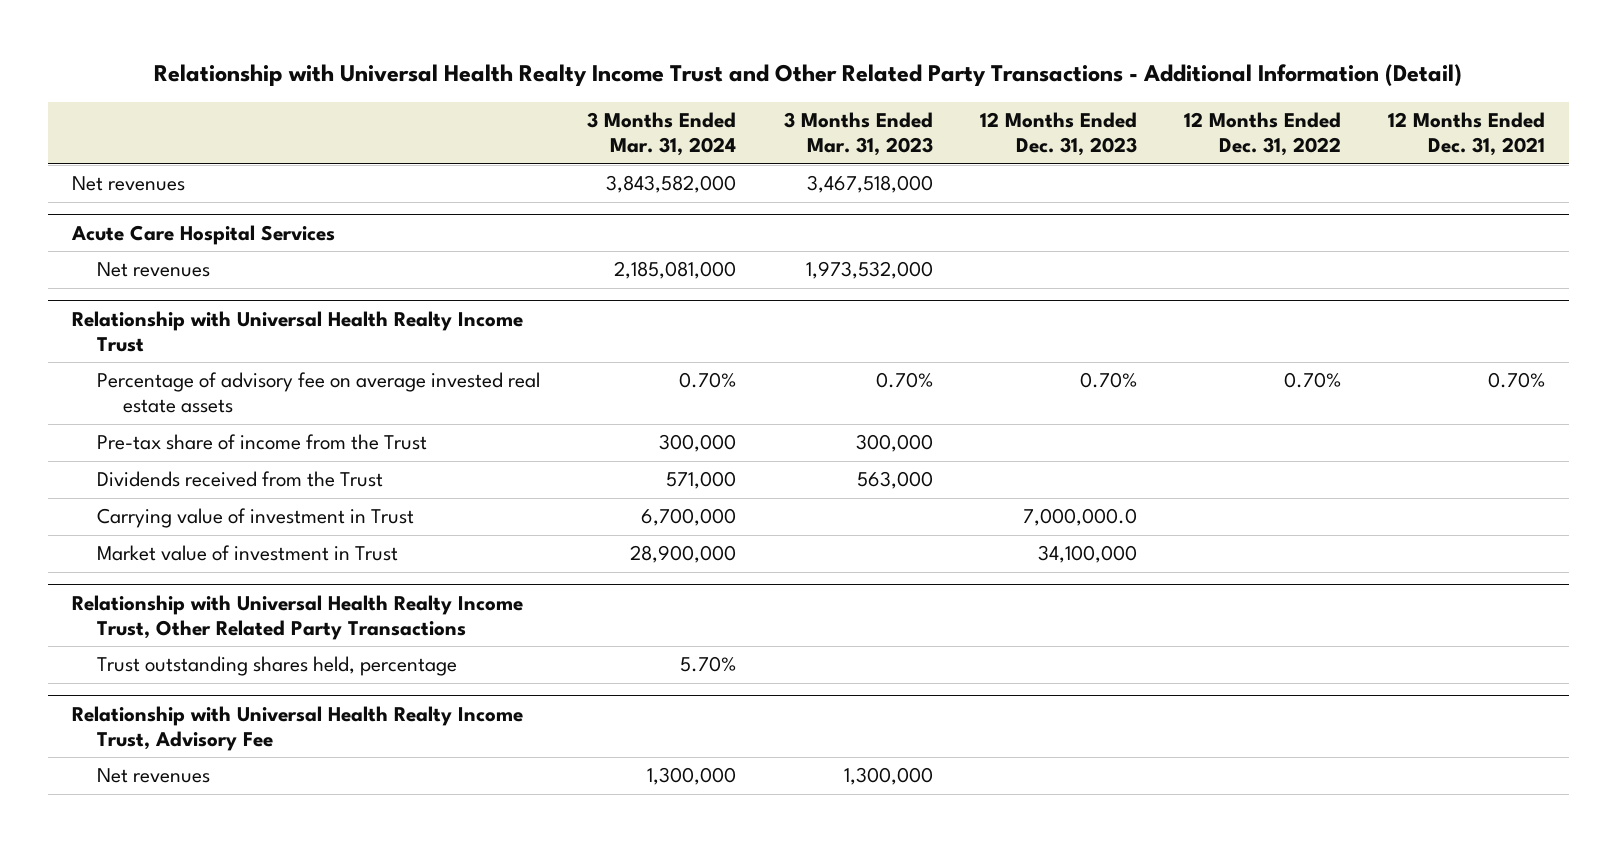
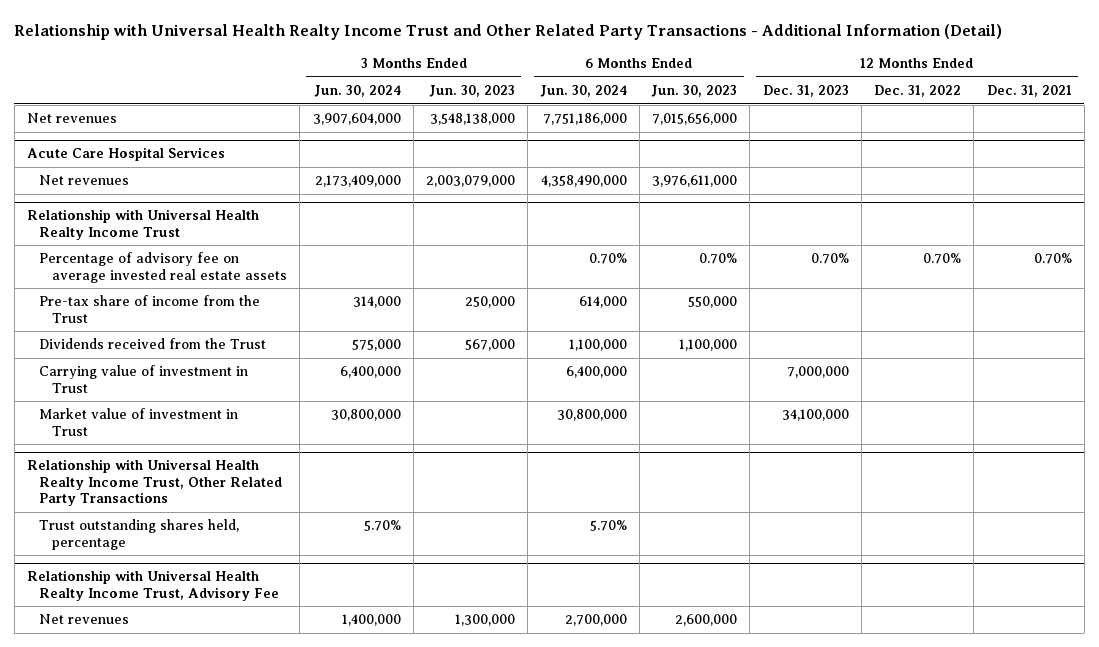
- | 3 Months Ended Mar. 31, 2024 | 3 Months Ended Mar. 31, 2023 | 12 Months Ended Dec. 31, 2023 | 12 Months Ended Dec. 31, 2022 | 12 Months Ended Dec. 31, 2021
+ | 3 Months Ended Jun. 30, 2024 | 3 Months Ended Jun. 30, 2023 | 6 Months Ended Jun. 30, 2024 | 6 Months Ended Jun. 30, 2023 | 12 Months Ended Dec. 31, 2023 | 12 Months Ended Dec. 31, 2022 | 12 Months Ended Dec. 31, 2021
@ Relationship with Universal Health Realty Income Trust
- Carrying value of investment in Trust | 6,700,000 | | 7,000,000.0 | |
+ Carrying value of investment in Trust | 6,400,000 | | 6,400,000 | | 7,000,000 | |

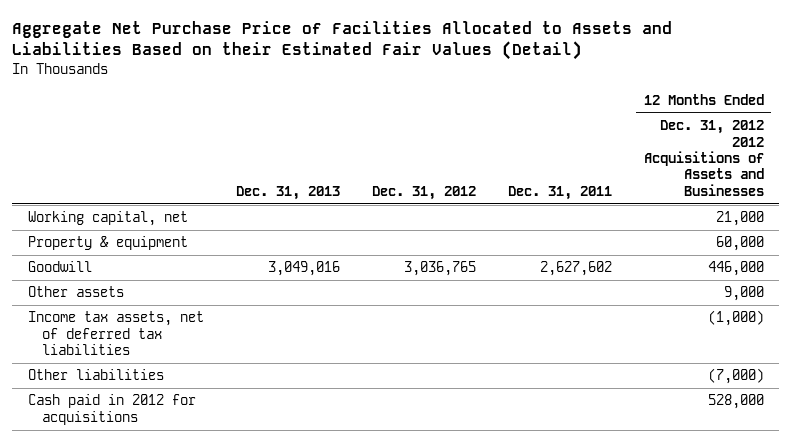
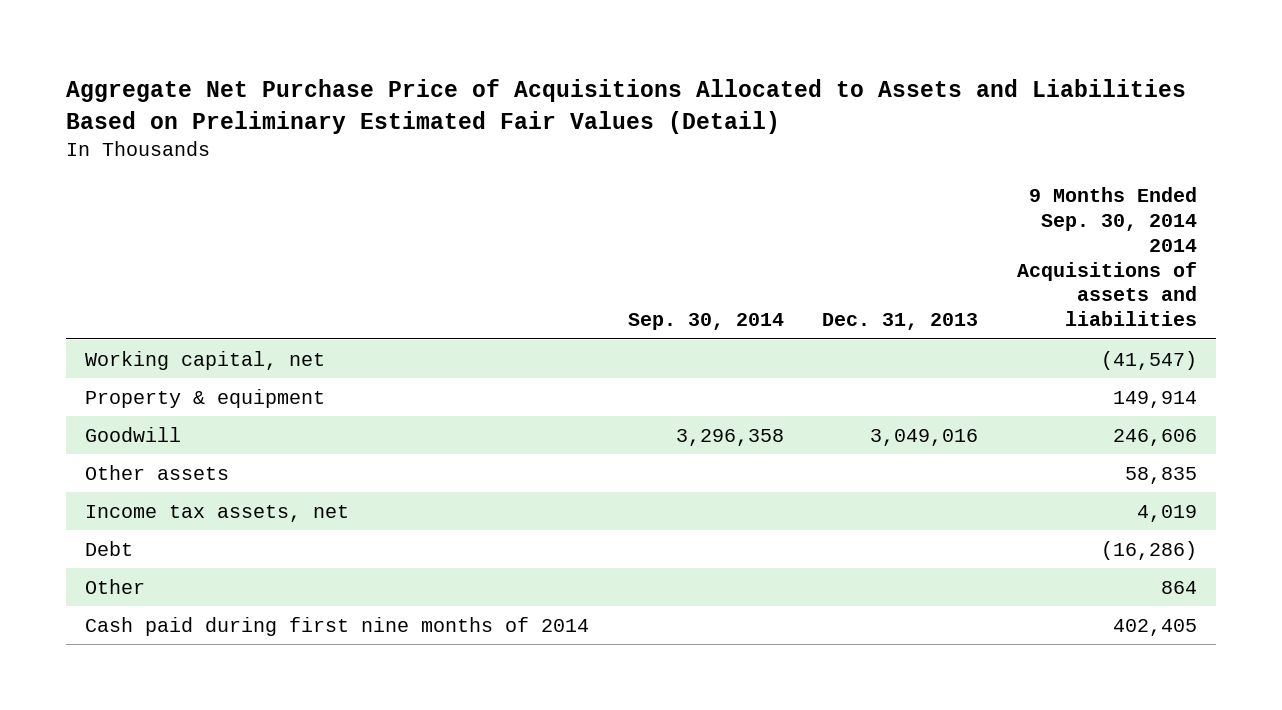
- Aggregate Net Purchase Price of Facilities Allocated to Assets and Liabilities Based on their Estimated Fair Values (Detail)
+ Aggregate Net Purchase Price of Acquisitions Allocated to Assets and Liabilities Based on Preliminary Estimated Fair Values (Detail)
- | Dec. 31, 2013 | Dec. 31, 2012 | Dec. 31, 2011 | 12 Months Ended Dec. 31, 2012 2012 Acquisitions of Assets and Businesses
+ | Sep. 30, 2014 | Dec. 31, 2013 | 9 Months Ended Sep. 30, 2014 2014 Acquisitions of assets and liabilities
- Income tax assets, net of deferred tax liabilities | | | | (1,000)
- Other liabilities | | | | (7,000)
- Cash paid in 2012 for acquisitions | | | | 528,000
+ Income tax assets, net | | | 4,019
+ Debt | | | (16,286)
+ Other | | | 864
+ Cash paid during first nine months of 2014 | | | 402,405

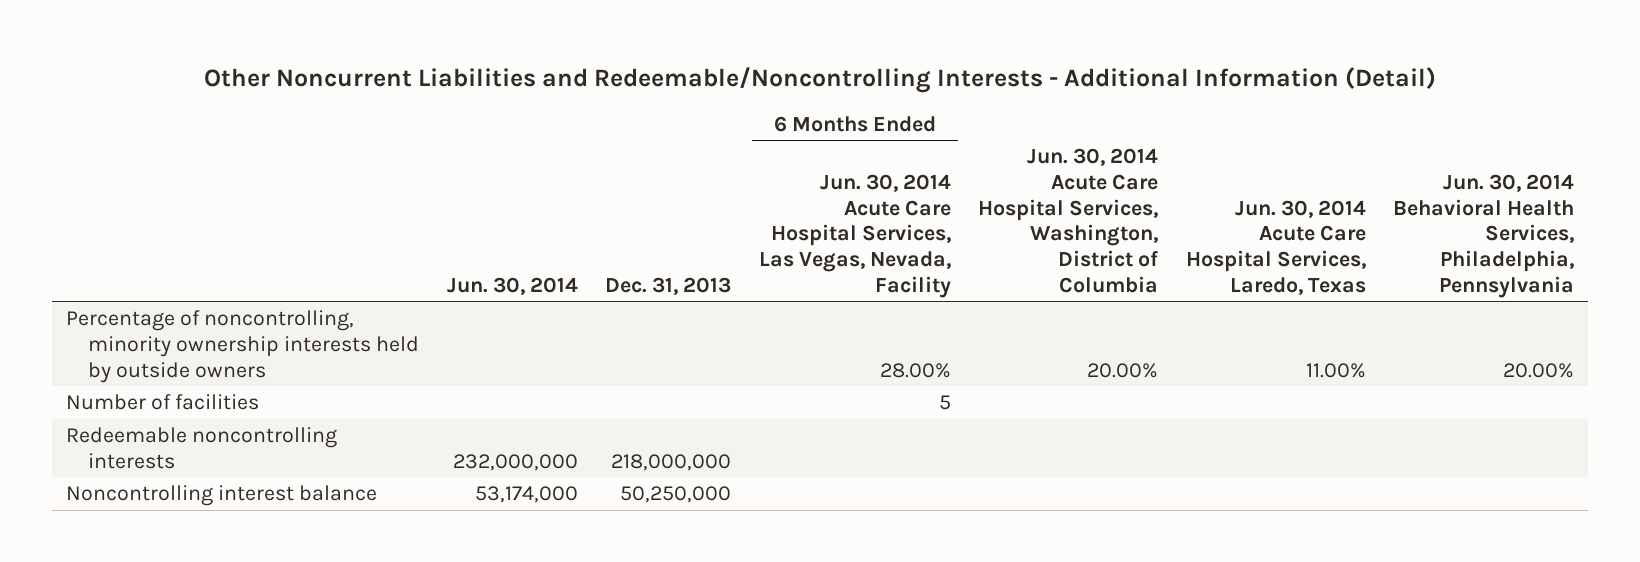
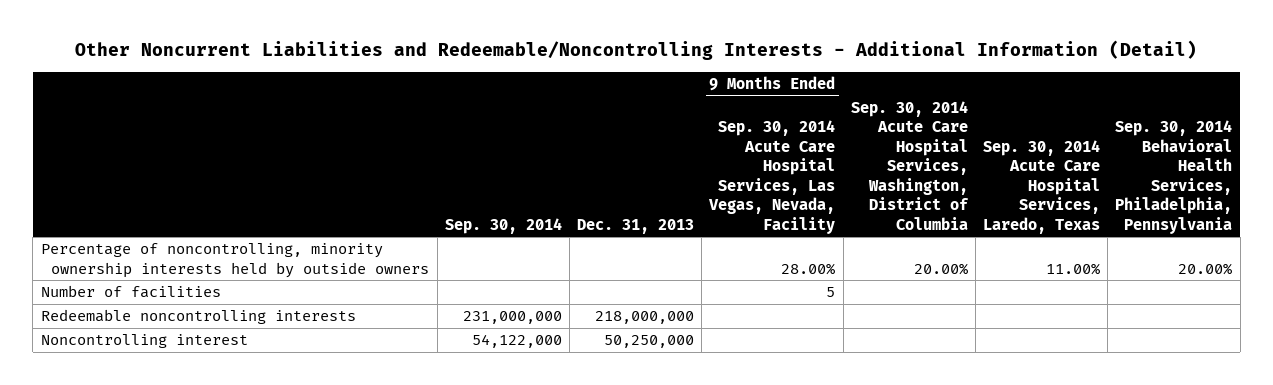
- | Jun. 30, 2014 | Dec. 31, 2013 | 6 Months Ended Jun. 30, 2014 Acute Care Hospital Services, Las Vegas, Nevada, Facility | Jun. 30, 2014 Acute Care Hospital Services, Washington, District of Columbia | Jun. 30, 2014 Acute Care Hospital Services, Laredo, Texas | Jun. 30, 2014 Behavioral Health Services, Philadelphia, Pennsylvania
+ | Sep. 30, 2014 | Dec. 31, 2013 | 9 Months Ended Sep. 30, 2014 Acute Care Hospital Services, Las Vegas, Nevada, Facility | Sep. 30, 2014 Acute Care Hospital Services, Washington, District of Columbia | Sep. 30, 2014 Acute Care Hospital Services, Laredo, Texas | Sep. 30, 2014 Behavioral Health Services, Philadelphia, Pennsylvania
- Noncontrolling interest balance | 53,174,000 | 50,250,000 | | | |
+ Noncontrolling interest | 54,122,000 | 50,250,000 | | | |

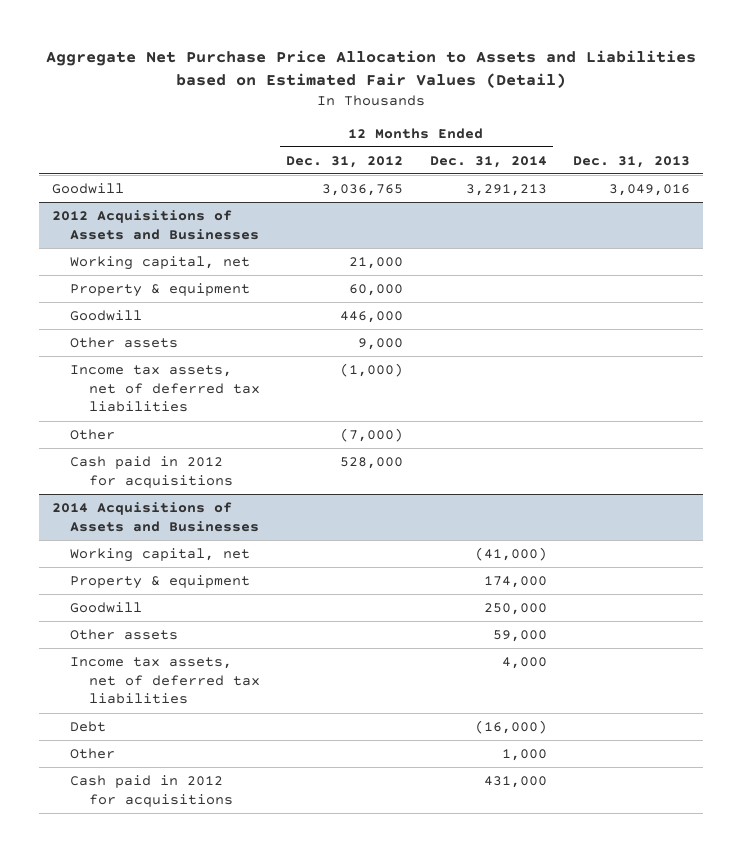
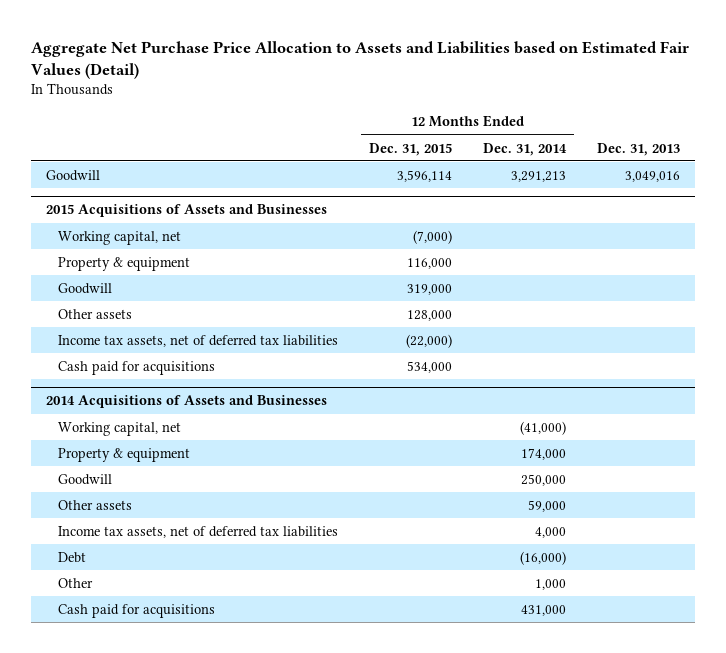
- | 12 Months Ended Dec. 31, 2012 | 12 Months Ended Dec. 31, 2014 | Dec. 31, 2013
+ | 12 Months Ended Dec. 31, 2015 | 12 Months Ended Dec. 31, 2014 | Dec. 31, 2013
- 2012 Acquisitions of Assets and Businesses
- Working capital, net | 21,000 | |
- Property & equipment | 60,000 | |
- Goodwill | 446,000 | |
- Other assets | 9,000 | |
- Income tax assets, net of deferred tax liabilities | (1,000) | |
- Other | (7,000) | |
- Cash paid in 2012 for acquisitions | 528,000 | |
+ 2015 Acquisitions of Assets and Businesses
+ Working capital, net | (7,000) | |
+ Property & equipment | 116,000 | |
+ Goodwill | 319,000 | |
+ Other assets | 128,000 | |
+ Income tax assets, net of deferred tax liabilities | (22,000) | |
+ Cash paid for acquisitions | 534,000 | |
@ 2014 Acquisitions of Assets and Businesses
- Cash paid in 2012 for acquisitions | | 431,000 |
+ Cash paid for acquisitions | | 431,000 |

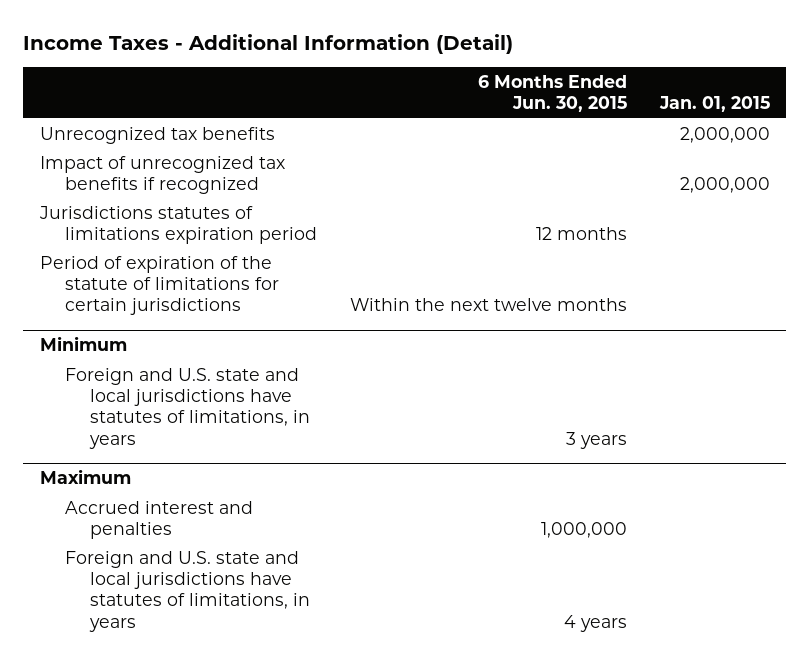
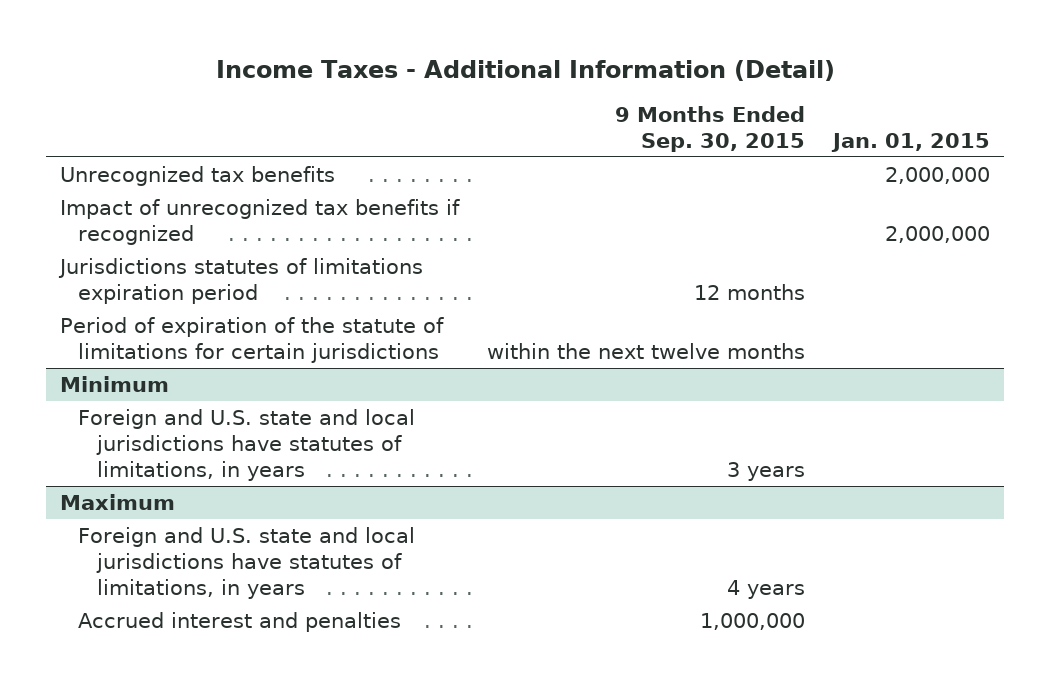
- | 6 Months Ended Jun. 30, 2015 | Jan. 01, 2015
+ | 9 Months Ended Sep. 30, 2015 | Jan. 01, 2015
@ Maximum
moved down: Accrued interest and penalties | 1,000,000 |

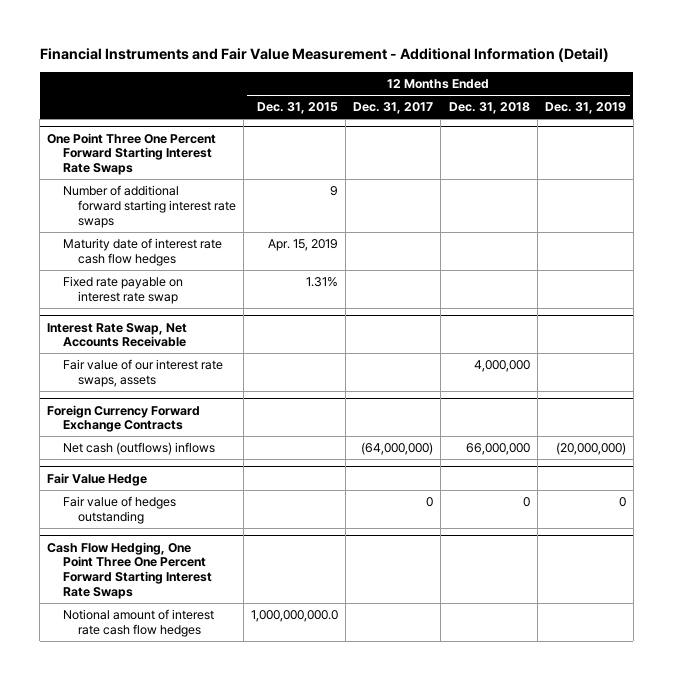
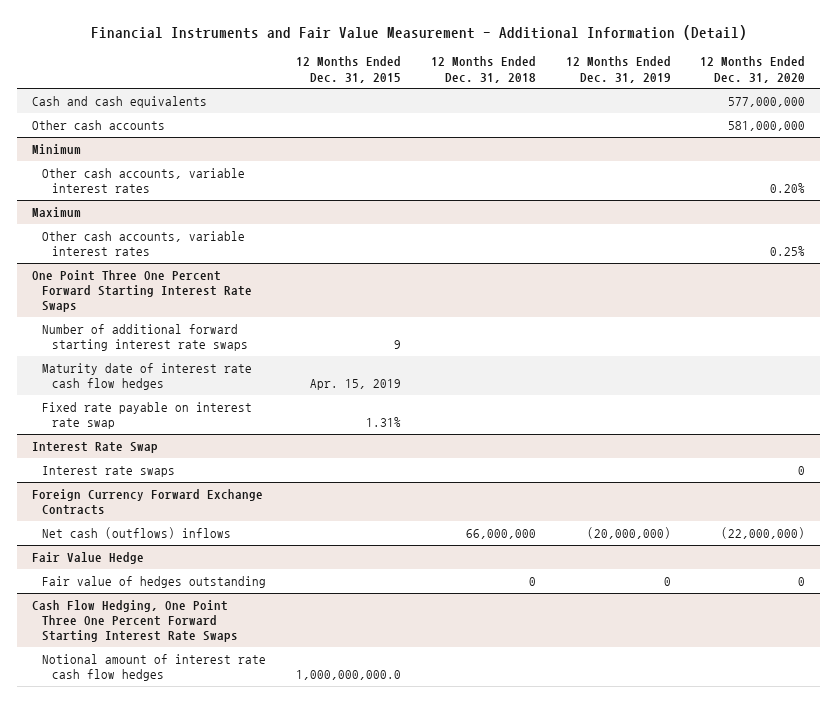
- | 12 Months Ended Dec. 31, 2015 | 12 Months Ended Dec. 31, 2017 | 12 Months Ended Dec. 31, 2018 | 12 Months Ended Dec. 31, 2019
+ | 12 Months Ended Dec. 31, 2015 | 12 Months Ended Dec. 31, 2018 | 12 Months Ended Dec. 31, 2019 | 12 Months Ended Dec. 31, 2020
+ Cash and cash equivalents | | | | 577,000,000
+ Other cash accounts | | | | 581,000,000
+ Minimum
+ Other cash accounts, variable interest rates | | | | 0.20%
+ Maximum
+ Other cash accounts, variable interest rates | | | | 0.25%
- Interest Rate Swap, Net Accounts Receivable
- Fair value of our interest rate swaps, assets | | | 4,000,000 |
+ Interest Rate Swap
+ Interest rate swaps | | | | 0

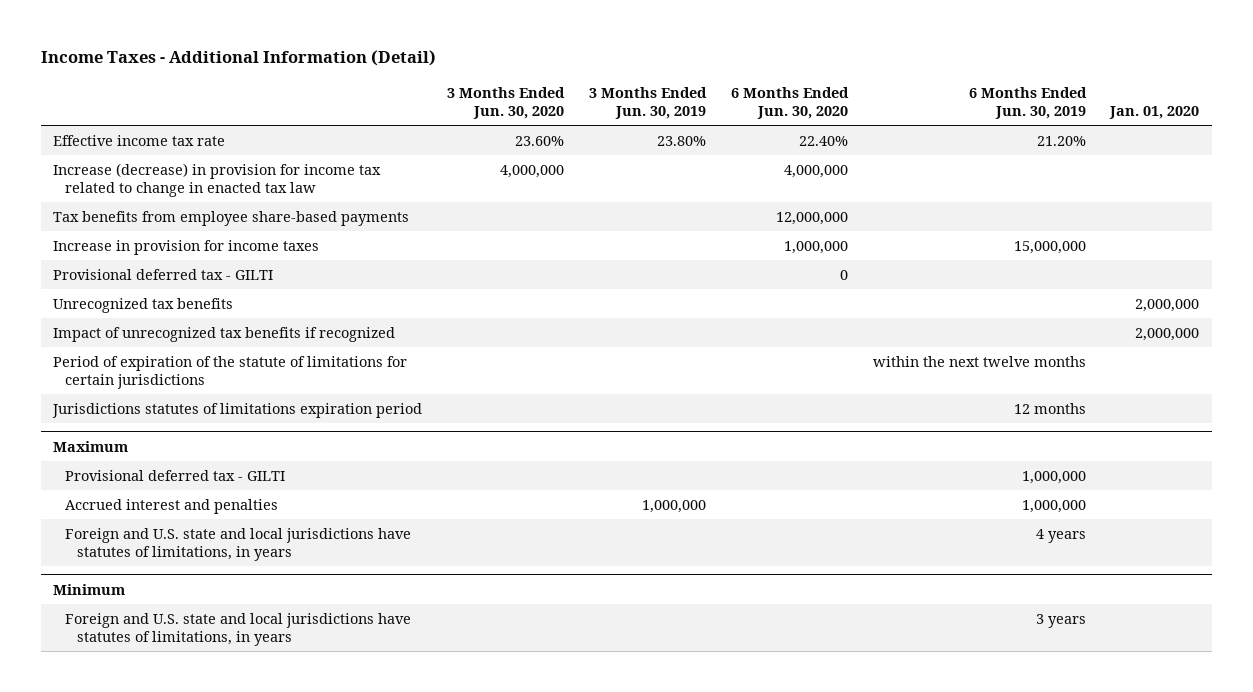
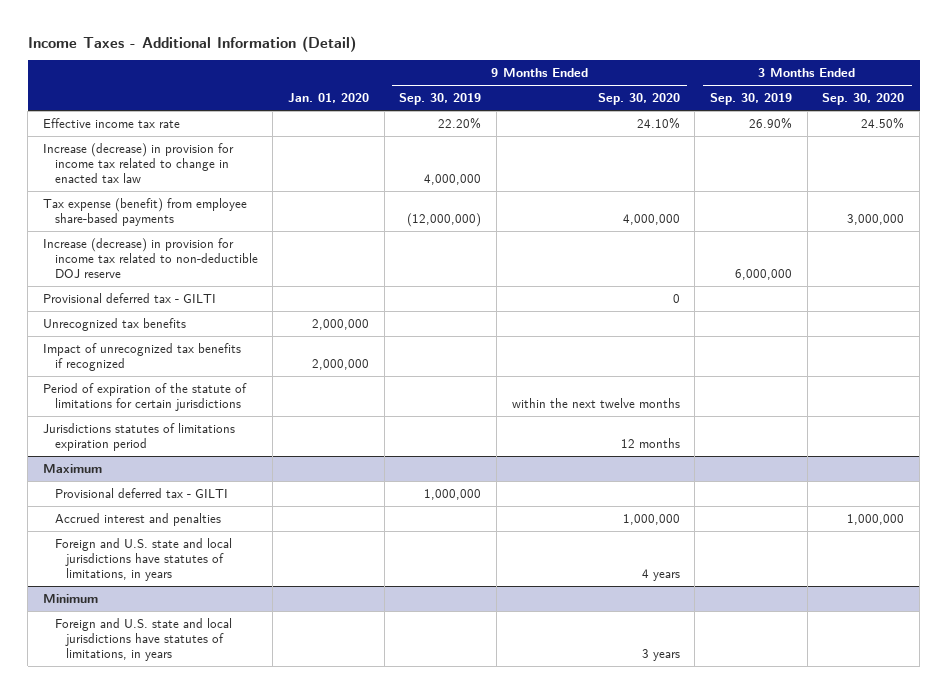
- | 3 Months Ended Jun. 30, 2020 | 3 Months Ended Jun. 30, 2019 | 6 Months Ended Jun. 30, 2020 | 6 Months Ended Jun. 30, 2019 | Jan. 01, 2020
+ | Jan. 01, 2020 | 9 Months Ended Sep. 30, 2019 | 9 Months Ended Sep. 30, 2020 | 3 Months Ended Sep. 30, 2019 | 3 Months Ended Sep. 30, 2020
- Tax benefits from employee share-based payments | | | 12,000,000 | |
- Increase in provision for income taxes | | | 1,000,000 | 15,000,000 |
+ Tax expense (benefit) from employee share-based payments | | (12,000,000) | 4,000,000 | | 3,000,000
+ Increase (decrease) in provision for income tax related to non-deductible DOJ reserve | | | | 6,000,000 |

